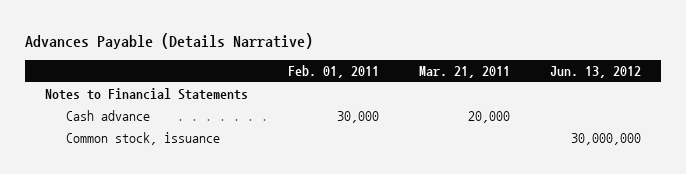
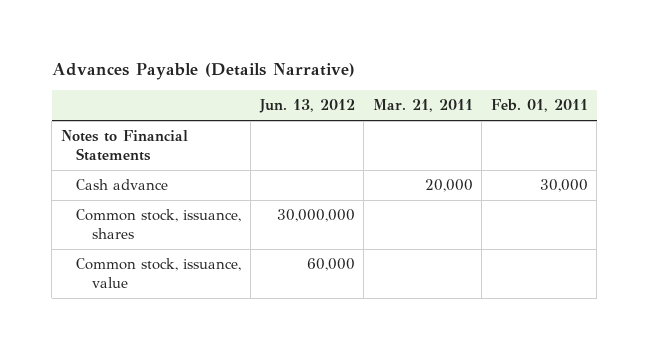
- | Feb. 01, 2011 | Mar. 21, 2011 | Jun. 13, 2012
+ | Jun. 13, 2012 | Mar. 21, 2011 | Feb. 01, 2011
- Common stock, issuance | | | 30,000,000
+ Common stock, issuance, shares | 30,000,000 | |
+ Common stock, issuance, value | 60,000 | |

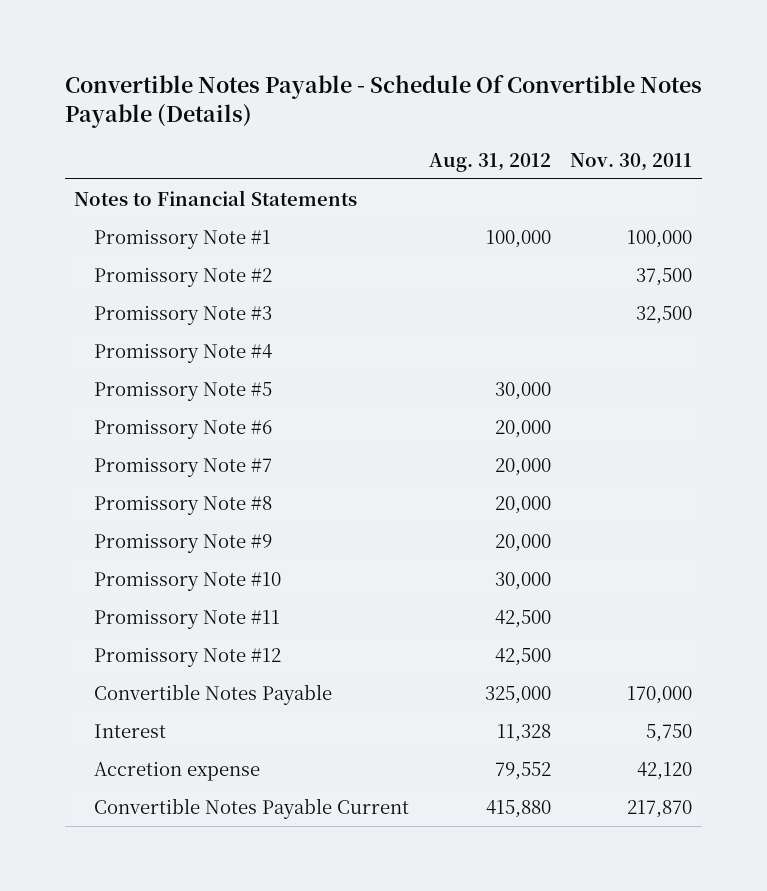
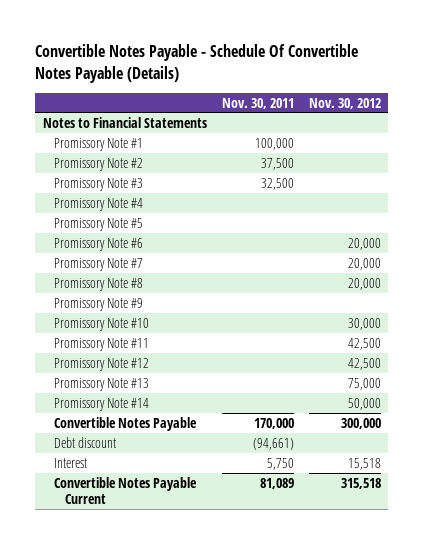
- | Aug. 31, 2012 | Nov. 30, 2011
+ | Nov. 30, 2011 | Nov. 30, 2012
+ Promissory Note #13 | | 75,000
+ Promissory Note #14 | | 50,000
+ Debt discount | (94,661) |
- Accretion expense | 79,552 | 42,120
- Convertible Notes Payable Current | 415,880 | 217,870
+ Convertible Notes Payable Current | 81,089 | 315,518

